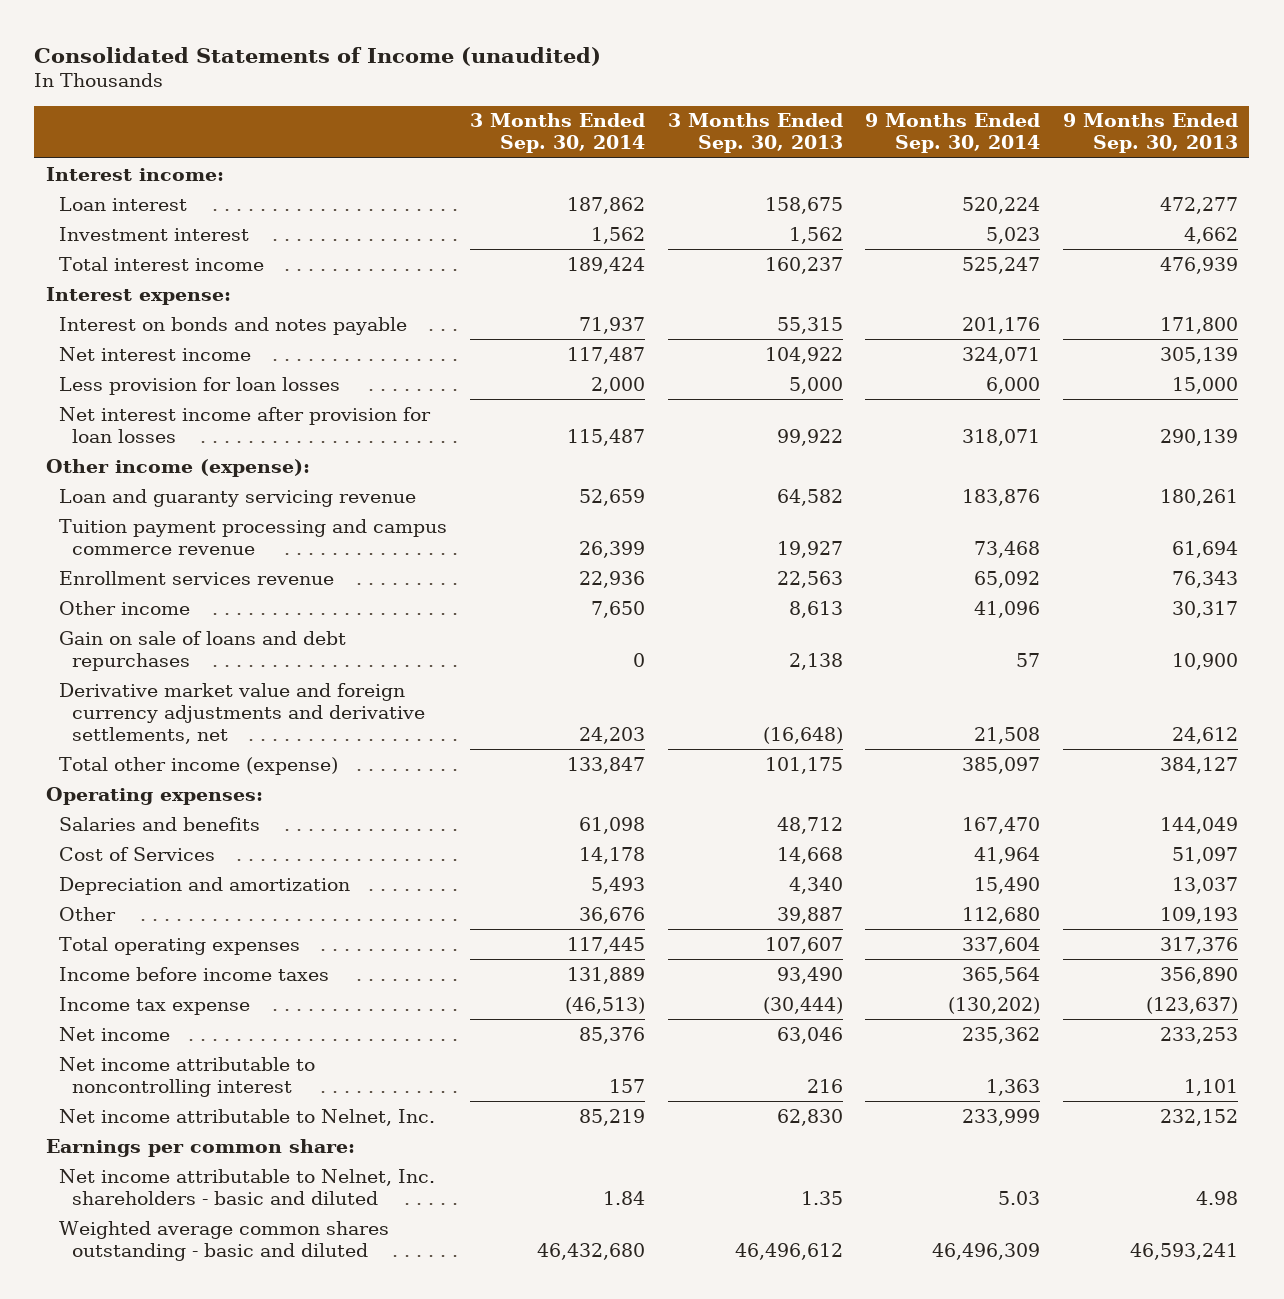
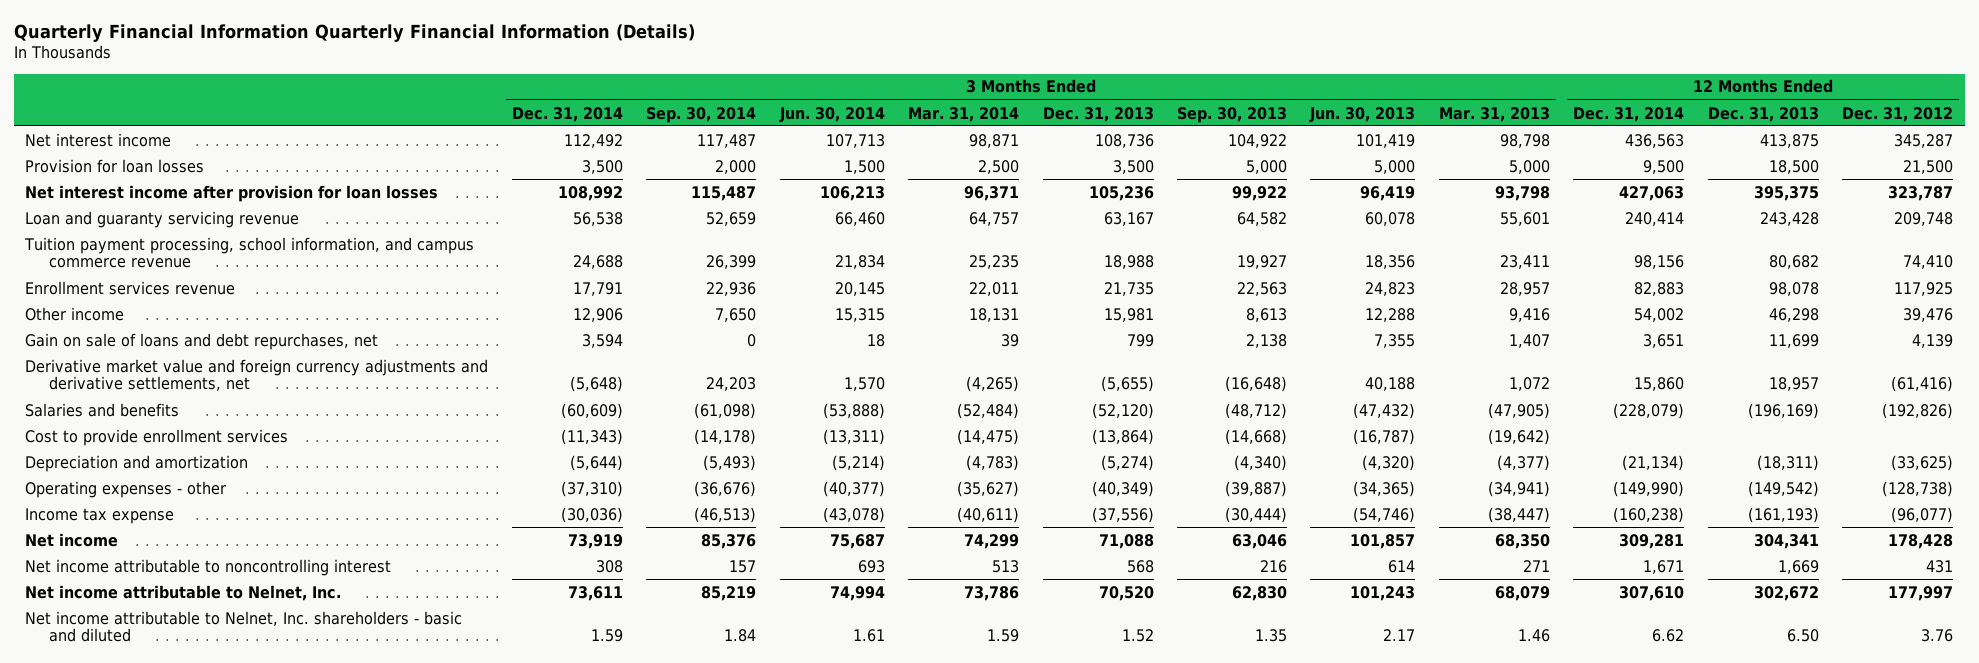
- Consolidated Statements of Income (unaudited)
+ Quarterly Financial Information Quarterly Financial Information (Details)
- | 3 Months Ended Sep. 30, 2014 | 3 Months Ended Sep. 30, 2013 | 9 Months Ended Sep. 30, 2014 | 9 Months Ended Sep. 30, 2013
+ | 3 Months Ended Dec. 31, 2014 | 3 Months Ended Sep. 30, 2014 | 3 Months Ended Jun. 30, 2014 | 3 Months Ended Mar. 31, 2014 | 3 Months Ended Dec. 31, 2013 | 3 Months Ended Sep. 30, 2013 | 3 Months Ended Jun. 30, 2013 | 3 Months Ended Mar. 31, 2013 | 12 Months Ended Dec. 31, 2014 | 12 Months Ended Dec. 31, 2013 | 12 Months Ended Dec. 31, 2012
- Interest income:
- Loan interest | 187,862 | 158,675 | 520,224 | 472,277
- Investment interest | 1,562 | 1,562 | 5,023 | 4,662
- Total interest income | 189,424 | 160,237 | 525,247 | 476,939
- Interest expense:
- Interest on bonds and notes payable | 71,937 | 55,315 | 201,176 | 171,800
- Less provision for loan losses | 2,000 | 5,000 | 6,000 | 15,000
+ Provision for loan losses | 3,500 | 2,000 | 1,500 | 2,500 | 3,500 | 5,000 | 5,000 | 5,000 | 9,500 | 18,500 | 21,500
- Other income (expense):
- Tuition payment processing and campus commerce revenue | 26,399 | 19,927 | 73,468 | 61,694
+ Tuition payment processing, school information, and campus commerce revenue | 24,688 | 26,399 | 21,834 | 25,235 | 18,988 | 19,927 | 18,356 | 23,411 | 98,156 | 80,682 | 74,410
- Gain on sale of loans and debt repurchases | 0 | 2,138 | 57 | 10,900
+ Gain on sale of loans and debt repurchases, net | 3,594 | 0 | 18 | 39 | 799 | 2,138 | 7,355 | 1,407 | 3,651 | 11,699 | 4,139
- Total other income (expense) | 133,847 | 101,175 | 385,097 | 384,127
- Operating expenses:
- Salaries and benefits | 61,098 | 48,712 | 167,470 | 144,049
- Cost of Services | 14,178 | 14,668 | 41,964 | 51,097
- Depreciation and amortization | 5,493 | 4,340 | 15,490 | 13,037
- Other | 36,676 | 39,887 | 112,680 | 109,193
- Total operating expenses | 117,445 | 107,607 | 337,604 | 317,376
- Income before income taxes | 131,889 | 93,490 | 365,564 | 356,890
+ Salaries and benefits | (60,609) | (61,098) | (53,888) | (52,484) | (52,120) | (48,712) | (47,432) | (47,905) | (228,079) | (196,169) | (192,826)
+ Cost to provide enrollment services | (11,343) | (14,178) | (13,311) | (14,475) | (13,864) | (14,668) | (16,787) | (19,642) | | |
+ Depreciation and amortization | (5,644) | (5,493) | (5,214) | (4,783) | (5,274) | (4,340) | (4,320) | (4,377) | (21,134) | (18,311) | (33,625)
+ Operating expenses - other | (37,310) | (36,676) | (40,377) | (35,627) | (40,349) | (39,887) | (34,365) | (34,941) | (149,990) | (149,542) | (128,738)
- Earnings per common share:
- Weighted average common shares outstanding - basic and diluted | 46,432,680 | 46,496,612 | 46,496,309 | 46,593,241

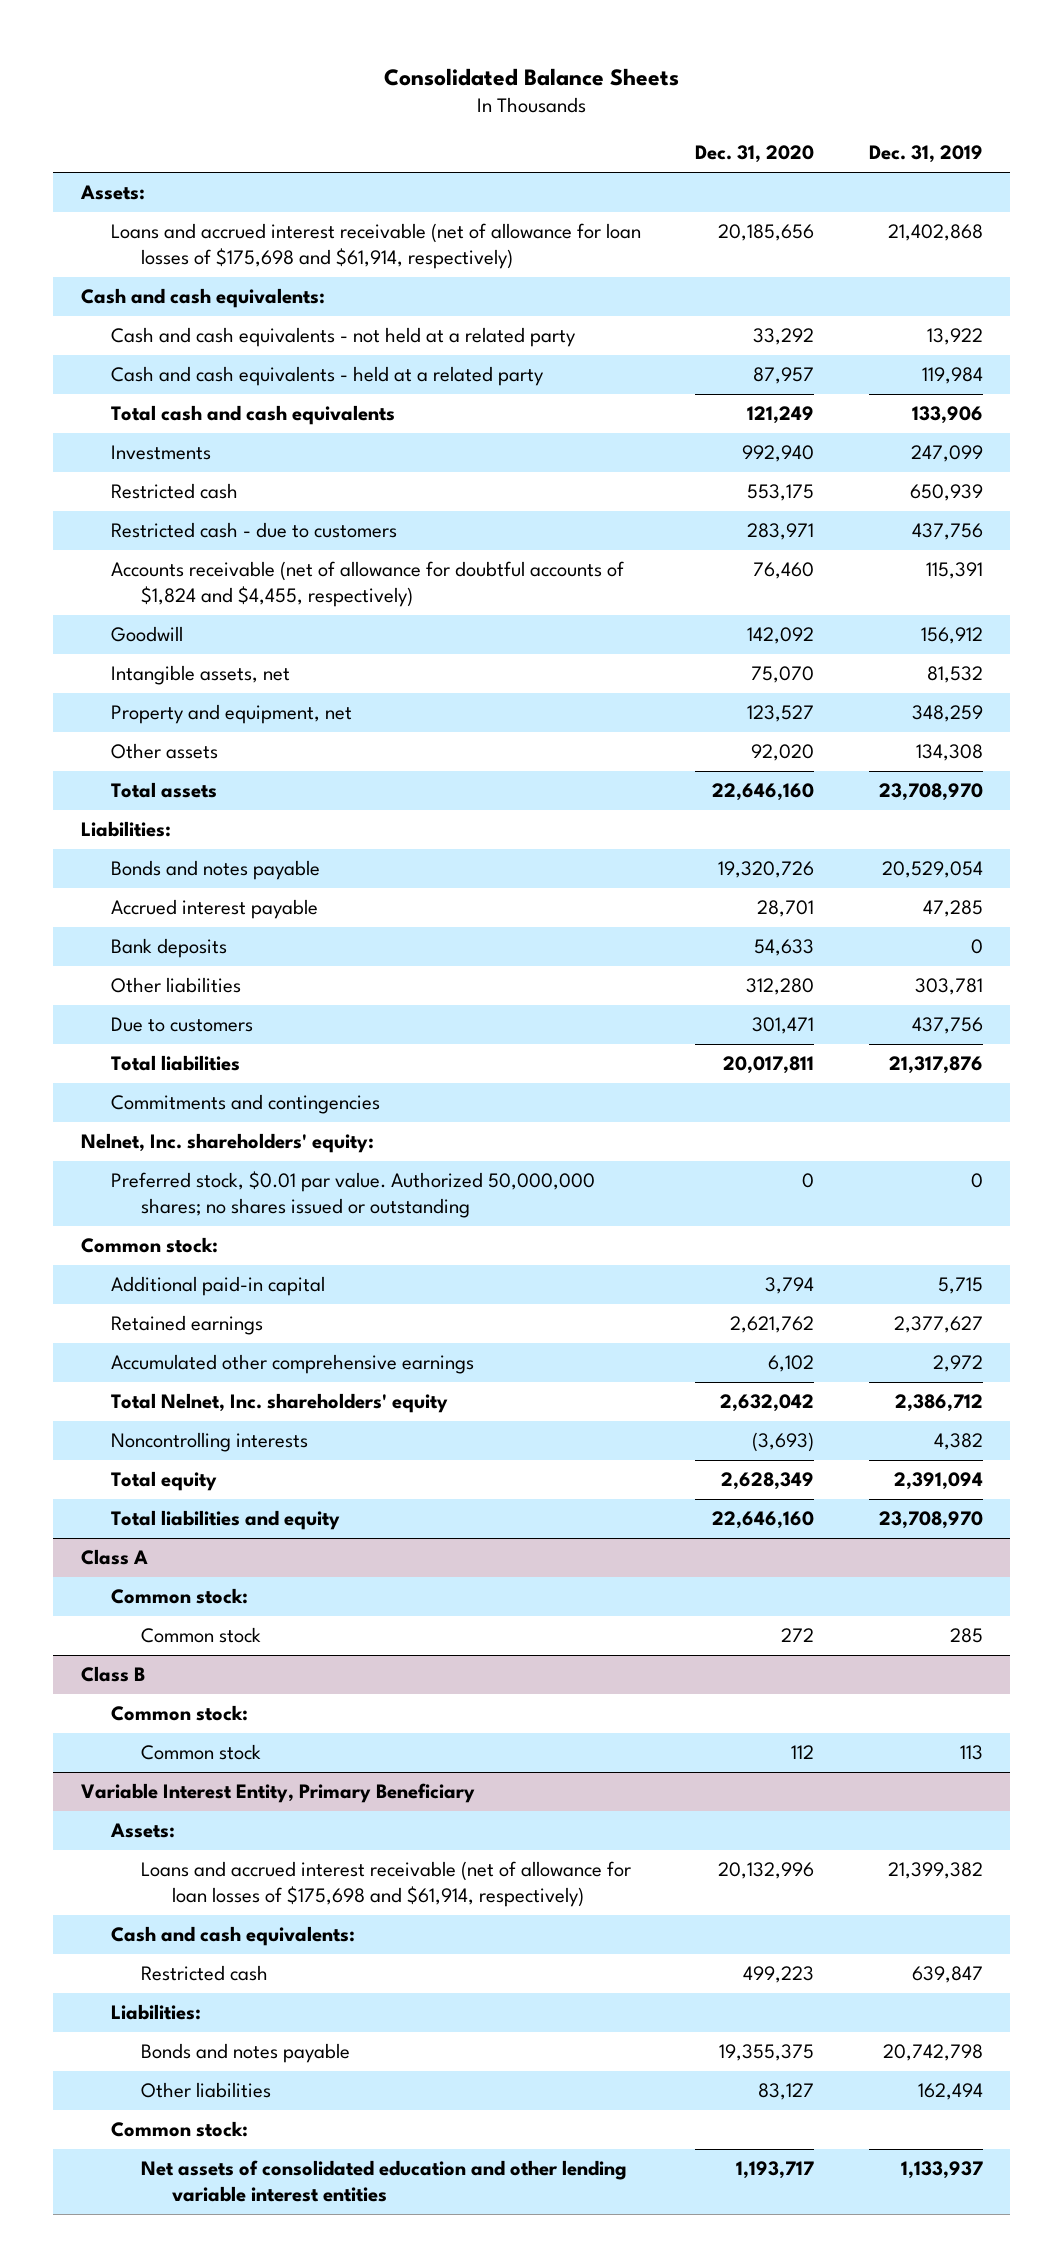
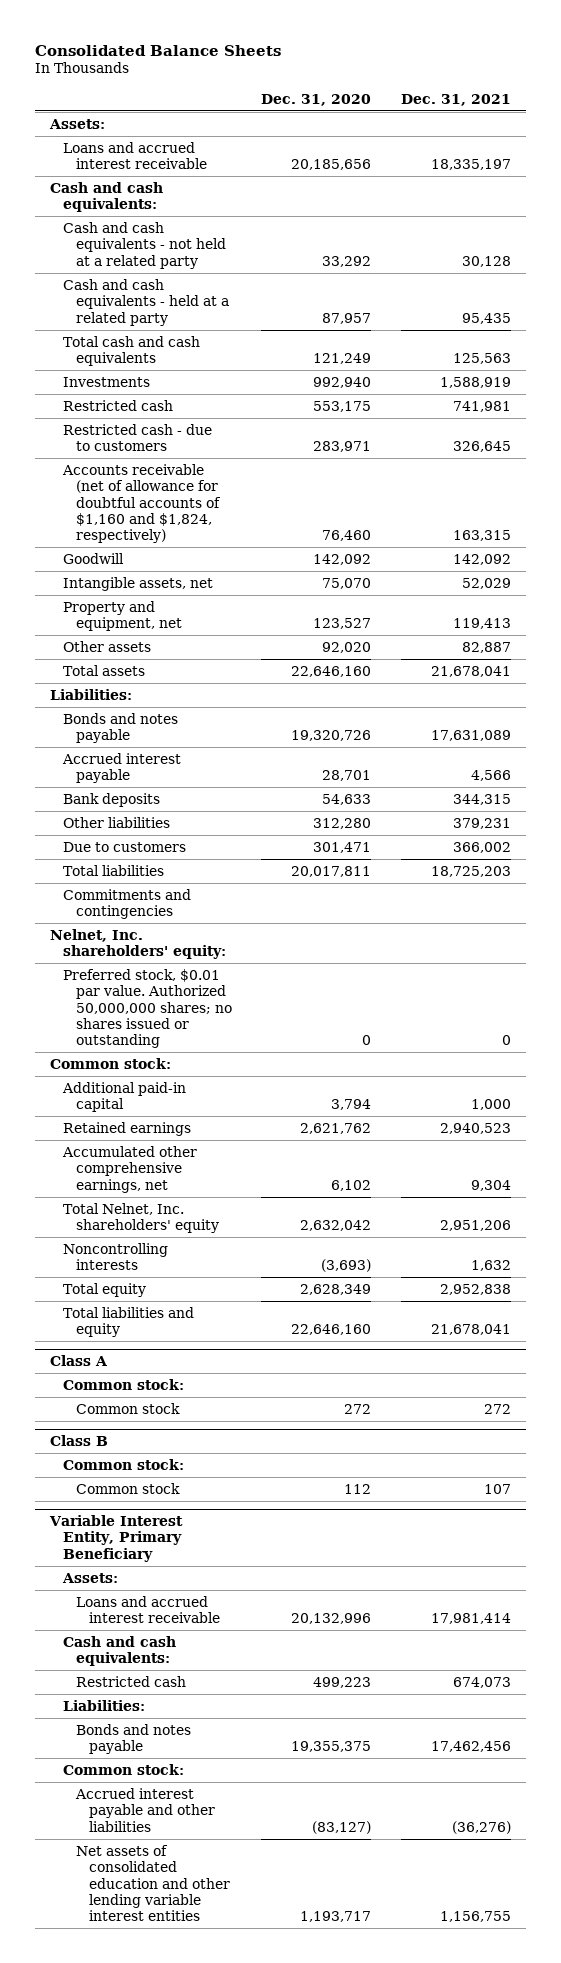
- | Dec. 31, 2020 | Dec. 31, 2019
+ | Dec. 31, 2020 | Dec. 31, 2021
- Loans and accrued interest receivable (net of allowance for loan losses of $175,698 and $61,914, respectively) | 20,185,656 | 21,402,868
+ Loans and accrued interest receivable | 20,185,656 | 18,335,197
- Accounts receivable (net of allowance for doubtful accounts of $1,824 and $4,455, respectively) | 76,460 | 115,391
+ Accounts receivable (net of allowance for doubtful accounts of $1,160 and $1,824, respectively) | 76,460 | 163,315
- Accumulated other comprehensive earnings | 6,102 | 2,972
+ Accumulated other comprehensive earnings, net | 6,102 | 9,304
@ Variable Interest Entity, Primary Beneficiary
- Loans and accrued interest receivable (net of allowance for loan losses of $175,698 and $61,914, respectively) | 20,132,996 | 21,399,382
+ Loans and accrued interest receivable | 20,132,996 | 17,981,414
- Other liabilities | 83,127 | 162,494
+ Accrued interest payable and other liabilities | (83,127) | (36,276)

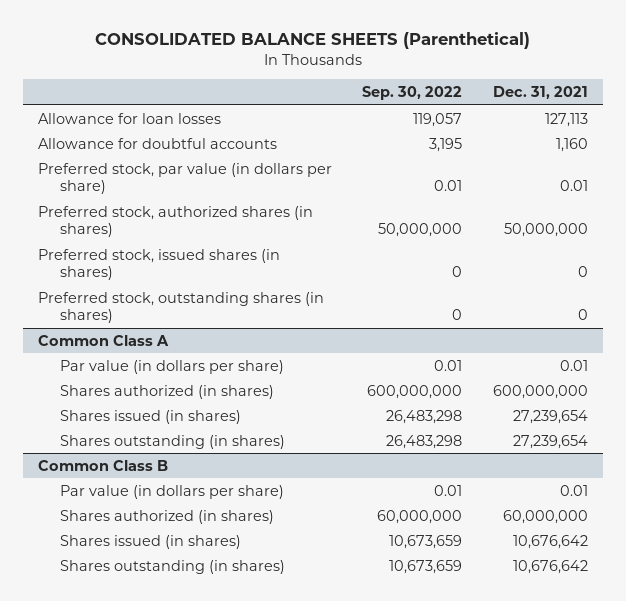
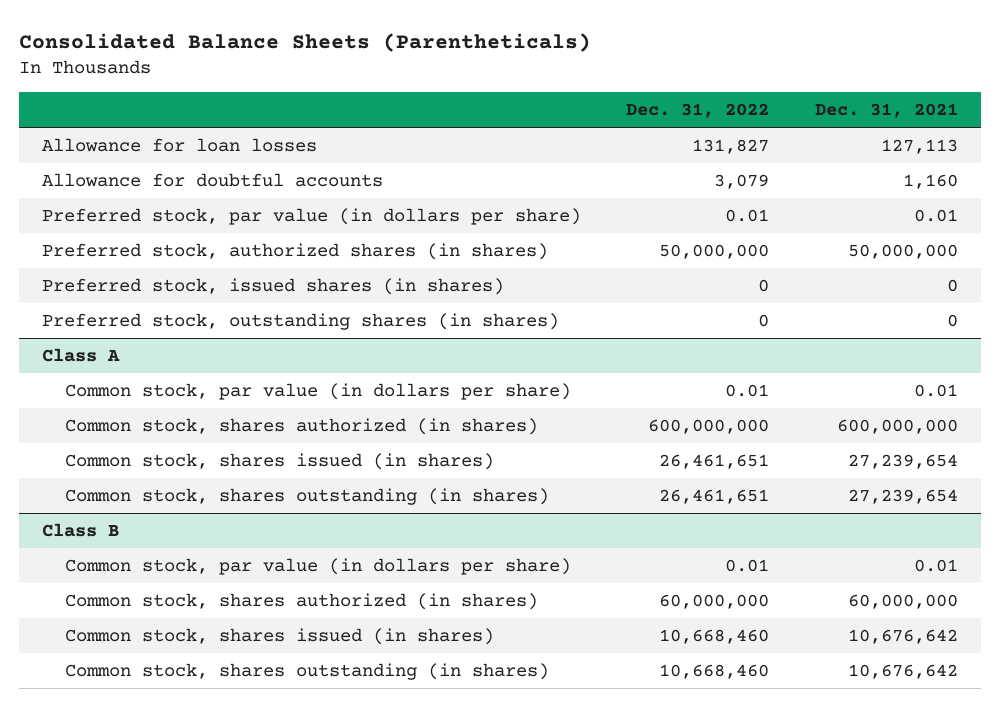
- CONSOLIDATED BALANCE SHEETS (Parenthetical)
+ Consolidated Balance Sheets (Parentheticals)
- | Sep. 30, 2022 | Dec. 31, 2021
+ | Dec. 31, 2022 | Dec. 31, 2021
- Common Class A
- Par value (in dollars per share) | 0.01 | 0.01
- Shares authorized (in shares) | 600,000,000 | 600,000,000
- Shares issued (in shares) | 26,483,298 | 27,239,654
- Shares outstanding (in shares) | 26,483,298 | 27,239,654
- Common Class B
- Par value (in dollars per share) | 0.01 | 0.01
- Shares authorized (in shares) | 60,000,000 | 60,000,000
- Shares issued (in shares) | 10,673,659 | 10,676,642
- Shares outstanding (in shares) | 10,673,659 | 10,676,642
+ Class A
+ Common stock, par value (in dollars per share) | 0.01 | 0.01
+ Common stock, shares authorized (in shares) | 600,000,000 | 600,000,000
+ Common stock, shares issued (in shares) | 26,461,651 | 27,239,654
+ Common stock, shares outstanding (in shares) | 26,461,651 | 27,239,654
+ Class B
+ Common stock, par value (in dollars per share) | 0.01 | 0.01
+ Common stock, shares authorized (in shares) | 60,000,000 | 60,000,000
+ Common stock, shares issued (in shares) | 10,668,460 | 10,676,642
+ Common stock, shares outstanding (in shares) | 10,668,460 | 10,676,642

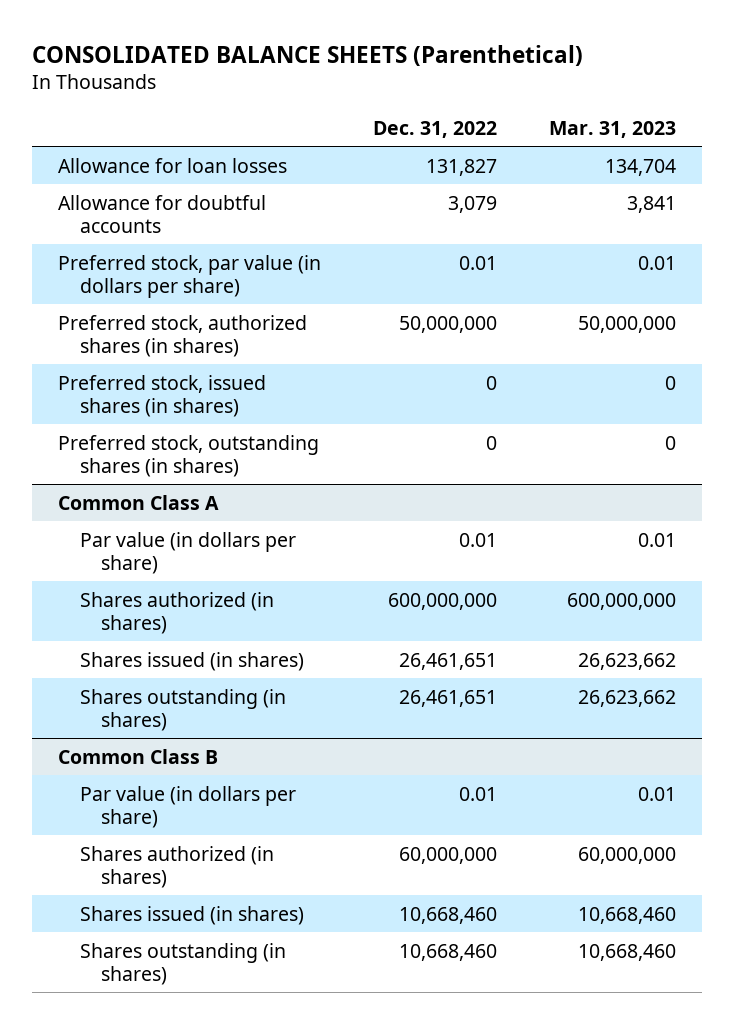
- Consolidated Balance Sheets (Parentheticals)
+ CONSOLIDATED BALANCE SHEETS (Parenthetical)
- | Dec. 31, 2022 | Dec. 31, 2021
+ | Dec. 31, 2022 | Mar. 31, 2023
- Class A
- Common stock, par value (in dollars per share) | 0.01 | 0.01
- Common stock, shares authorized (in shares) | 600,000,000 | 600,000,000
- Common stock, shares issued (in shares) | 26,461,651 | 27,239,654
- Common stock, shares outstanding (in shares) | 26,461,651 | 27,239,654
- Class B
- Common stock, par value (in dollars per share) | 0.01 | 0.01
- Common stock, shares authorized (in shares) | 60,000,000 | 60,000,000
- Common stock, shares issued (in shares) | 10,668,460 | 10,676,642
- Common stock, shares outstanding (in shares) | 10,668,460 | 10,676,642
+ Common Class A
+ Par value (in dollars per share) | 0.01 | 0.01
+ Shares authorized (in shares) | 600,000,000 | 600,000,000
+ Shares issued (in shares) | 26,461,651 | 26,623,662
+ Shares outstanding (in shares) | 26,461,651 | 26,623,662
+ Common Class B
+ Par value (in dollars per share) | 0.01 | 0.01
+ Shares authorized (in shares) | 60,000,000 | 60,000,000
+ Shares issued (in shares) | 10,668,460 | 10,668,460
+ Shares outstanding (in shares) | 10,668,460 | 10,668,460

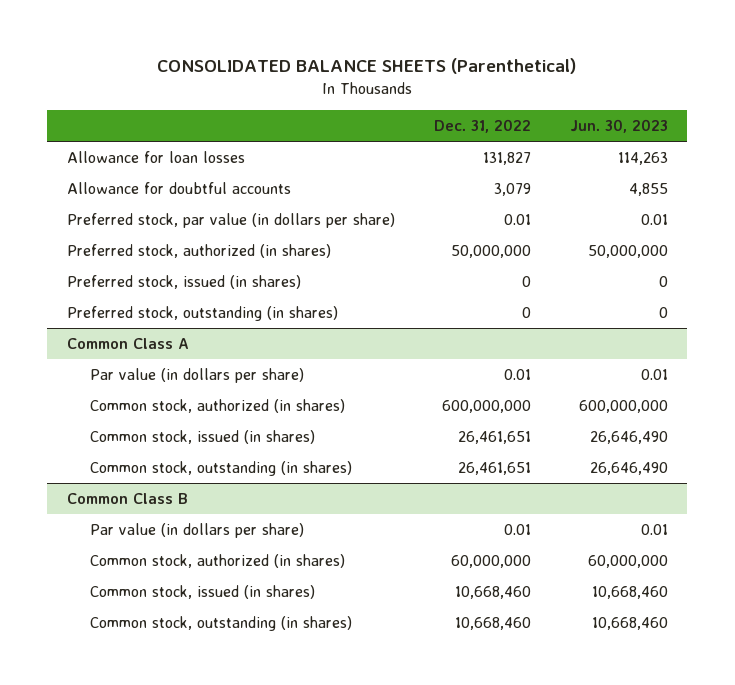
- | Dec. 31, 2022 | Mar. 31, 2023
+ | Dec. 31, 2022 | Jun. 30, 2023
- Preferred stock, authorized shares (in shares) | 50,000,000 | 50,000,000
- Preferred stock, issued shares (in shares) | 0 | 0
- Preferred stock, outstanding shares (in shares) | 0 | 0
+ Preferred stock, authorized (in shares) | 50,000,000 | 50,000,000
+ Preferred stock, issued (in shares) | 0 | 0
+ Preferred stock, outstanding (in shares) | 0 | 0
@ Common Class A
- Shares authorized (in shares) | 600,000,000 | 600,000,000
- Shares issued (in shares) | 26,461,651 | 26,623,662
- Shares outstanding (in shares) | 26,461,651 | 26,623,662
+ Common stock, authorized (in shares) | 600,000,000 | 600,000,000
+ Common stock, issued (in shares) | 26,461,651 | 26,646,490
+ Common stock, outstanding (in shares) | 26,461,651 | 26,646,490
@ Common Class B
- Shares authorized (in shares) | 60,000,000 | 60,000,000
- Shares issued (in shares) | 10,668,460 | 10,668,460
- Shares outstanding (in shares) | 10,668,460 | 10,668,460
+ Common stock, authorized (in shares) | 60,000,000 | 60,000,000
+ Common stock, issued (in shares) | 10,668,460 | 10,668,460
+ Common stock, outstanding (in shares) | 10,668,460 | 10,668,460

